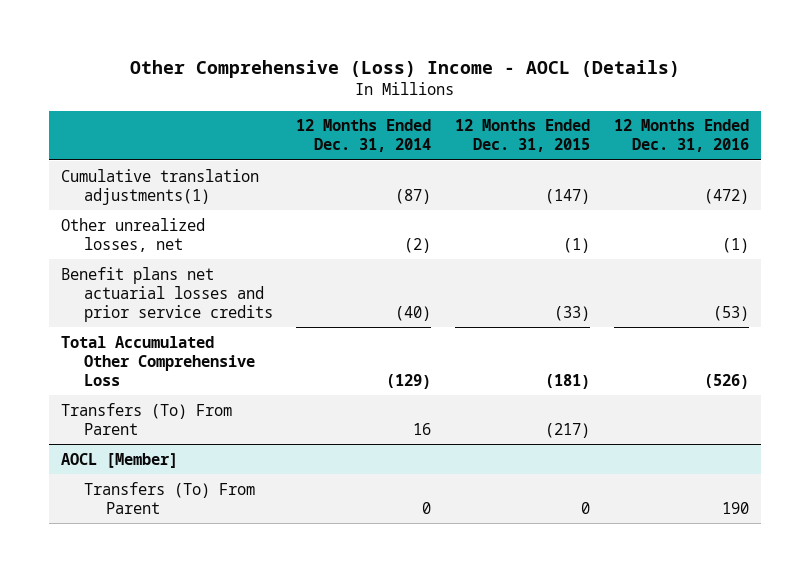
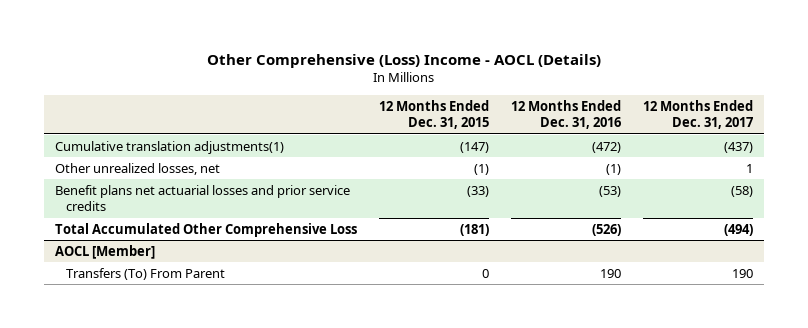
- | 12 Months Ended Dec. 31, 2014 | 12 Months Ended Dec. 31, 2015 | 12 Months Ended Dec. 31, 2016
+ | 12 Months Ended Dec. 31, 2015 | 12 Months Ended Dec. 31, 2016 | 12 Months Ended Dec. 31, 2017
- Transfers (To) From Parent | 16 | (217) |

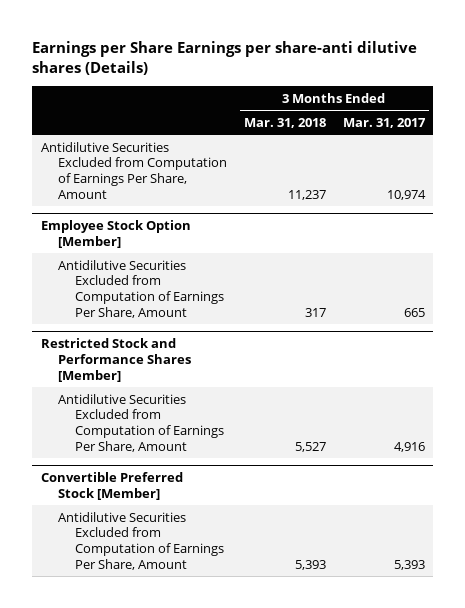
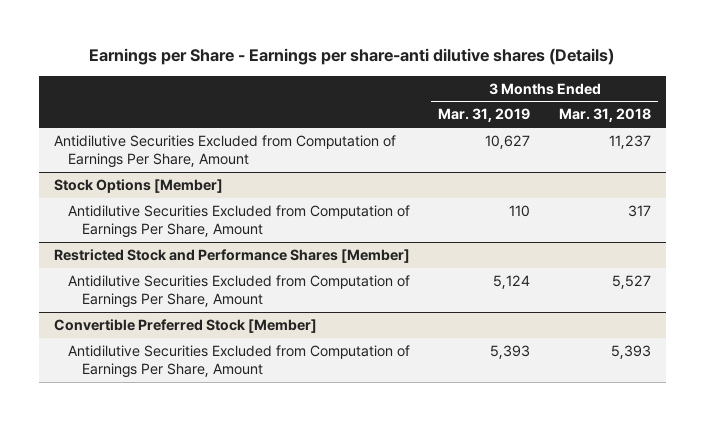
- Earnings per Share Earnings per share-anti dilutive shares (Details)
+ Earnings per Share - Earnings per share-anti dilutive shares (Details)
- | 3 Months Ended Mar. 31, 2018 | 3 Months Ended Mar. 31, 2017
+ | 3 Months Ended Mar. 31, 2019 | 3 Months Ended Mar. 31, 2018
- Employee Stock Option [Member]
+ Stock Options [Member]

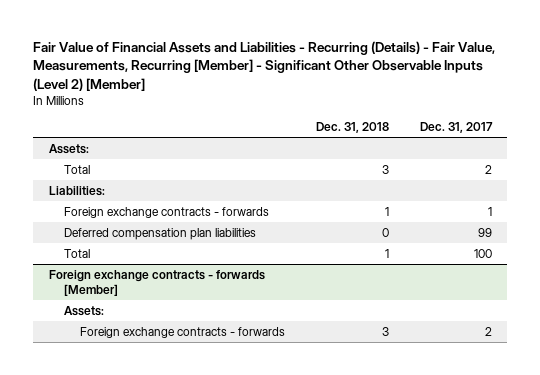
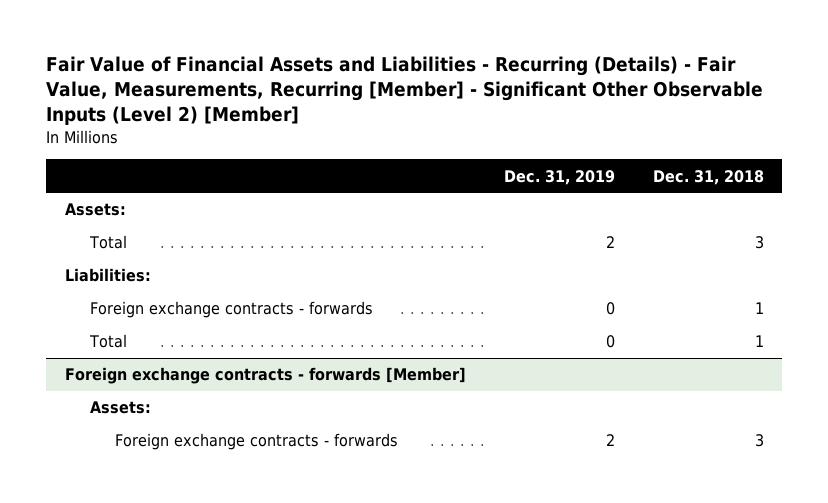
- | Dec. 31, 2018 | Dec. 31, 2017
+ | Dec. 31, 2019 | Dec. 31, 2018
- Deferred compensation plan liabilities | 0 | 99

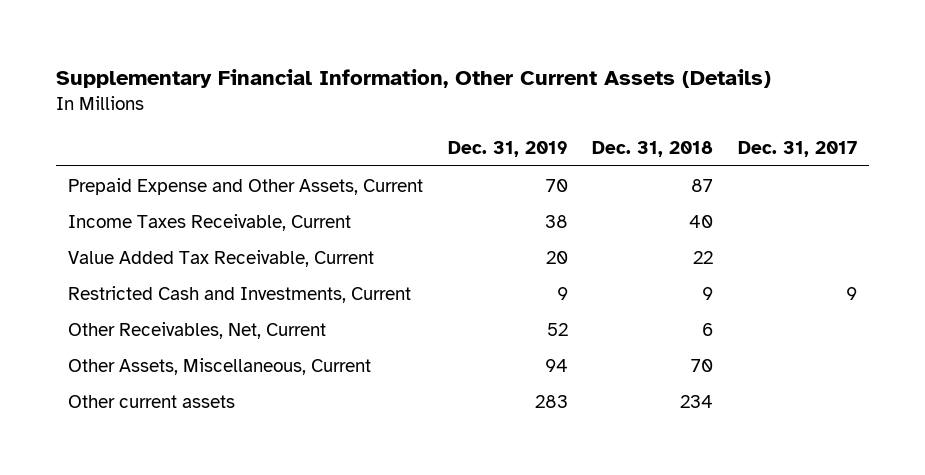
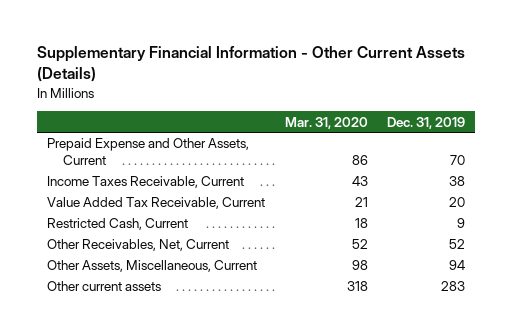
- Supplementary Financial Information, Other Current Assets (Details)
+ Supplementary Financial Information - Other Current Assets (Details)
- | Dec. 31, 2019 | Dec. 31, 2018 | Dec. 31, 2017
+ | Mar. 31, 2020 | Dec. 31, 2019
- Restricted Cash and Investments, Current | 9 | 9 | 9
+ Restricted Cash, Current | 18 | 9

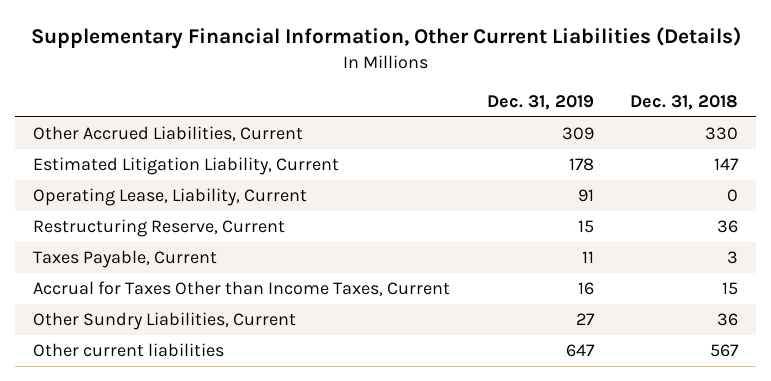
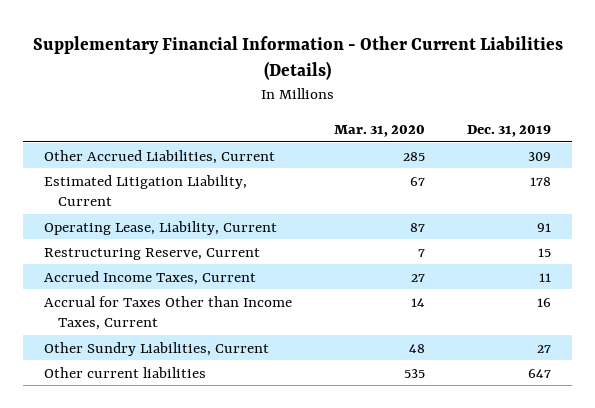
- Supplementary Financial Information, Other Current Liabilities (Details)
+ Supplementary Financial Information - Other Current Liabilities (Details)
- | Dec. 31, 2019 | Dec. 31, 2018
+ | Mar. 31, 2020 | Dec. 31, 2019
- Taxes Payable, Current | 11 | 3
+ Accrued Income Taxes, Current | 27 | 11

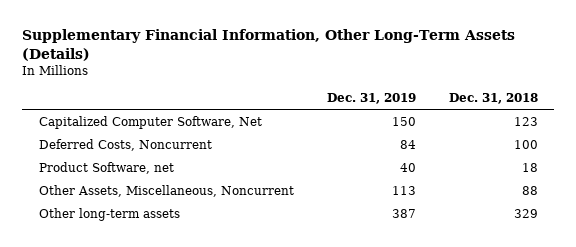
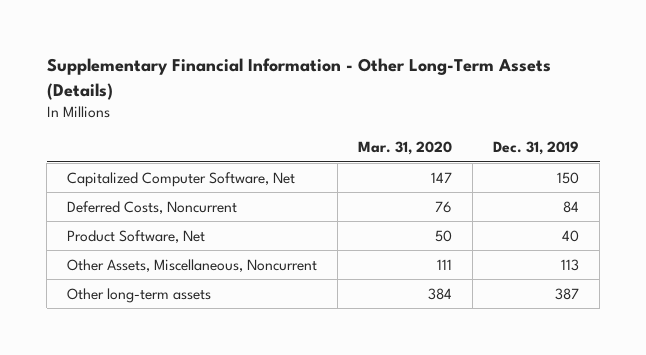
- Supplementary Financial Information, Other Long-Term Assets (Details)
+ Supplementary Financial Information - Other Long-Term Assets (Details)
- | Dec. 31, 2019 | Dec. 31, 2018
+ | Mar. 31, 2020 | Dec. 31, 2019
- Product Software, net | 40 | 18
+ Product Software, Net | 50 | 40

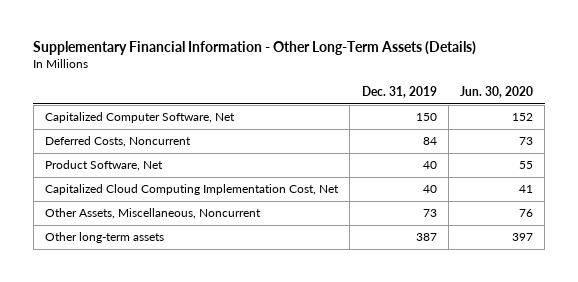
- | Mar. 31, 2020 | Dec. 31, 2019
+ | Dec. 31, 2019 | Jun. 30, 2020
- Other Assets, Miscellaneous, Noncurrent | 111 | 113
+ Capitalized Cloud Computing Implementation Cost, Net | 40 | 41
+ Other Assets, Miscellaneous, Noncurrent | 73 | 76

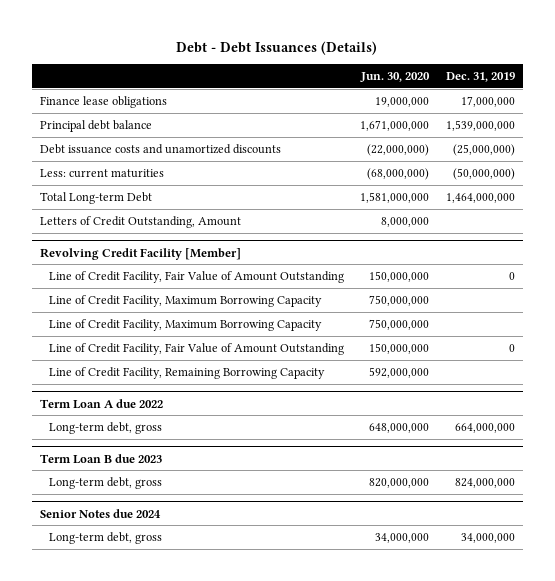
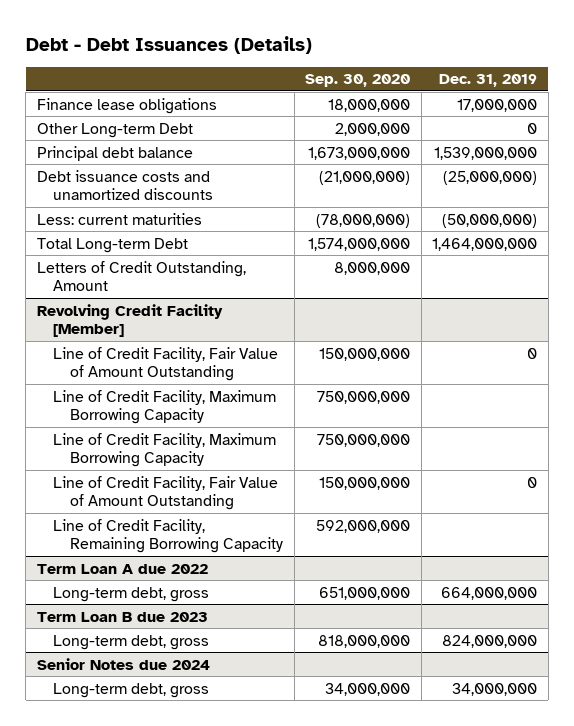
- | Jun. 30, 2020 | Dec. 31, 2019
+ | Sep. 30, 2020 | Dec. 31, 2019
+ Other Long-term Debt | 2,000,000 | 0

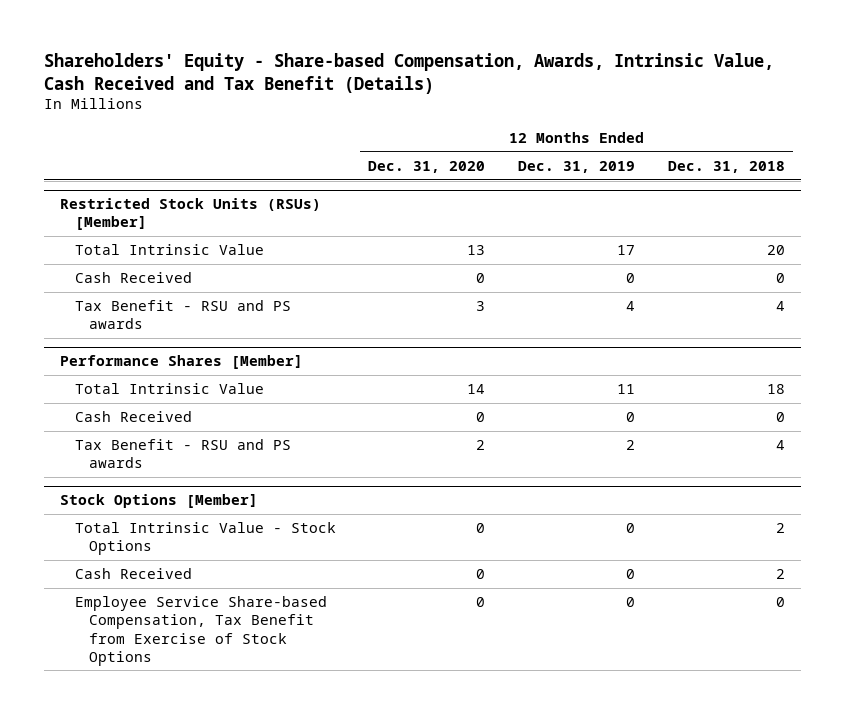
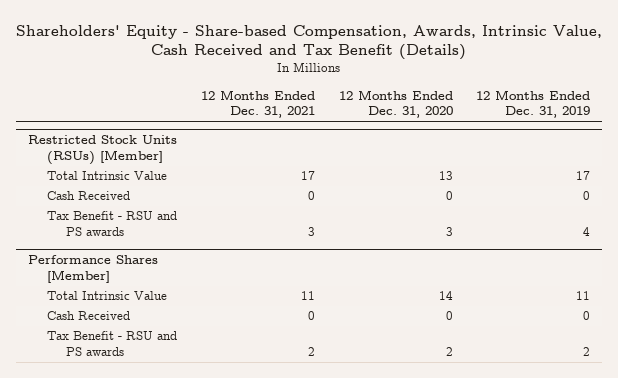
- | 12 Months Ended Dec. 31, 2020 | 12 Months Ended Dec. 31, 2019 | 12 Months Ended Dec. 31, 2018
+ | 12 Months Ended Dec. 31, 2021 | 12 Months Ended Dec. 31, 2020 | 12 Months Ended Dec. 31, 2019
- Stock Options [Member]
- Total Intrinsic Value - Stock Options | 0 | 0 | 2
- Cash Received | 0 | 0 | 2
- Employee Service Share-based Compensation, Tax Benefit from Exercise of Stock Options | 0 | 0 | 0

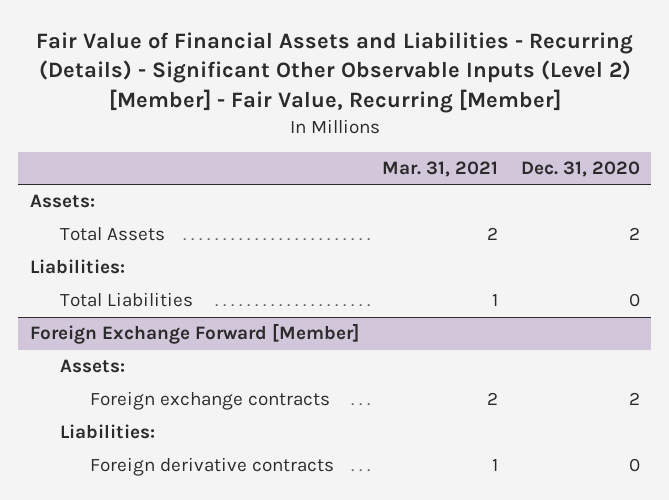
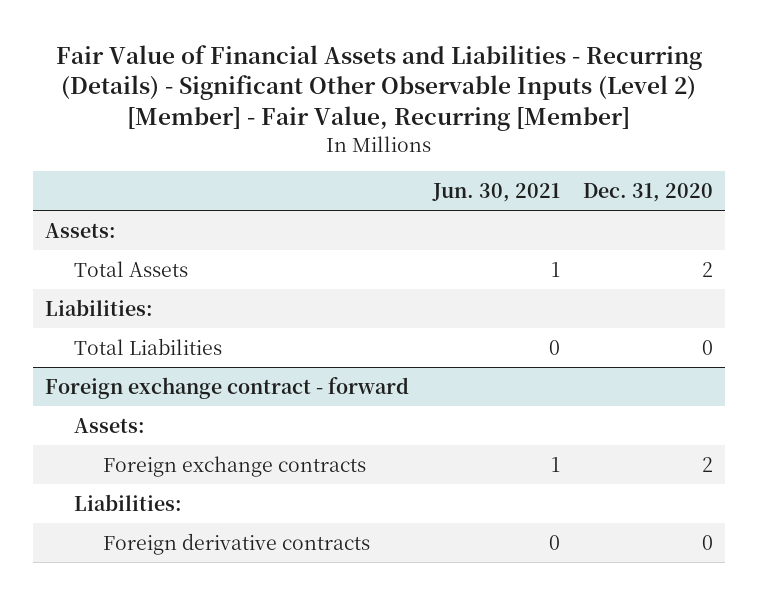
- | Mar. 31, 2021 | Dec. 31, 2020
+ | Jun. 30, 2021 | Dec. 31, 2020
- Foreign Exchange Forward [Member]
+ Foreign exchange contract - forward

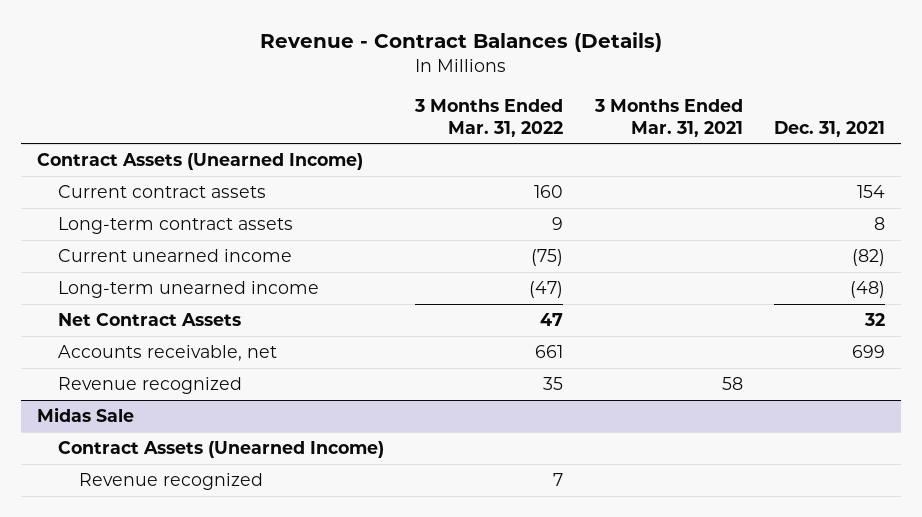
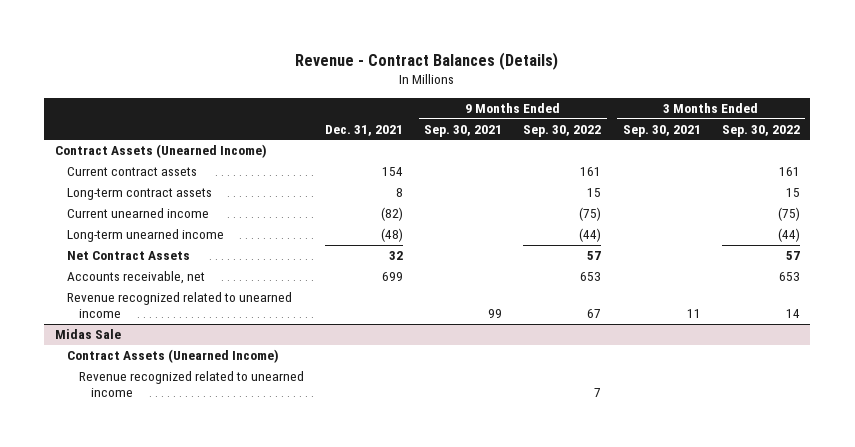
- | 3 Months Ended Mar. 31, 2022 | 3 Months Ended Mar. 31, 2021 | Dec. 31, 2021
+ | Dec. 31, 2021 | 9 Months Ended Sep. 30, 2021 | 9 Months Ended Sep. 30, 2022 | 3 Months Ended Sep. 30, 2021 | 3 Months Ended Sep. 30, 2022
- Revenue recognized | 35 | 58 |
+ Revenue recognized related to unearned income | | 99 | 67 | 11 | 14
@ Midas Sale
- Revenue recognized | 7 | |
+ Revenue recognized related to unearned income | | | 7 | |

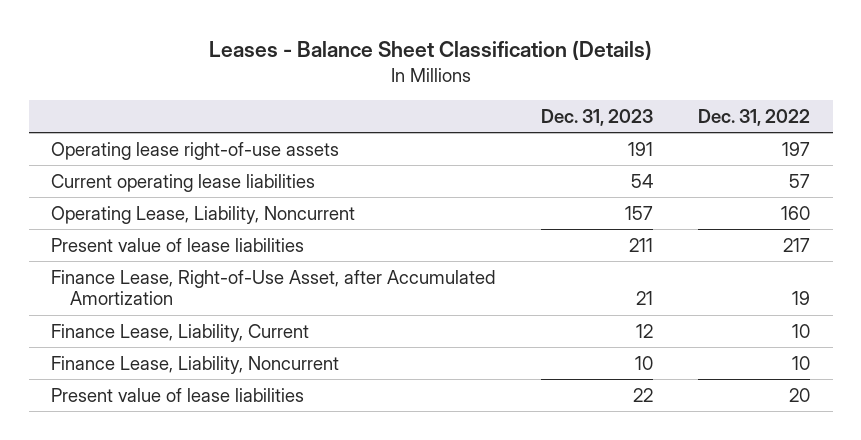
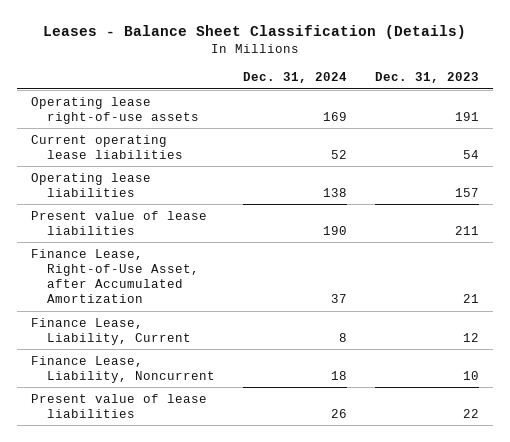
- | Dec. 31, 2023 | Dec. 31, 2022
+ | Dec. 31, 2024 | Dec. 31, 2023
- Operating Lease, Liability, Noncurrent | 157 | 160
+ Operating lease liabilities | 138 | 157

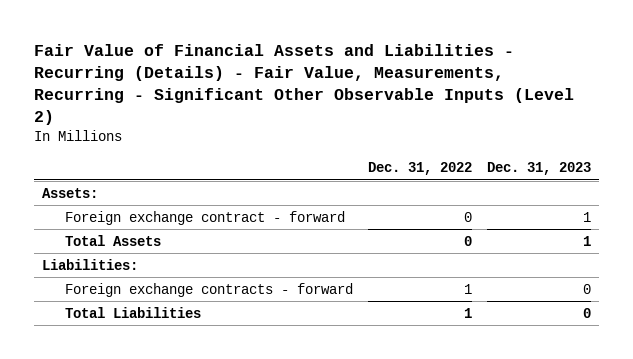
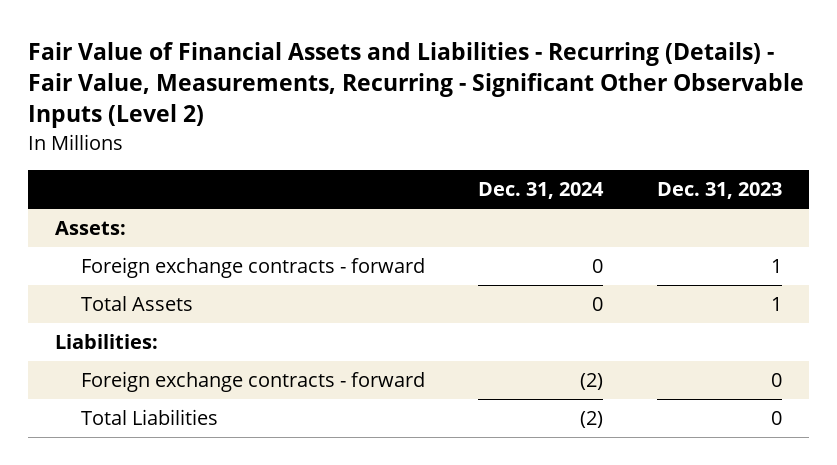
- | Dec. 31, 2022 | Dec. 31, 2023
+ | Dec. 31, 2024 | Dec. 31, 2023
- Foreign exchange contract - forward | 0 | 1
+ Foreign exchange contracts - forward | 0 | 1

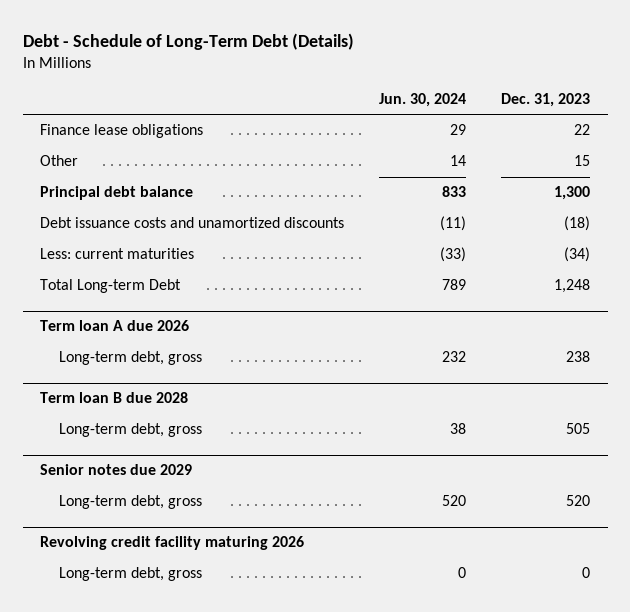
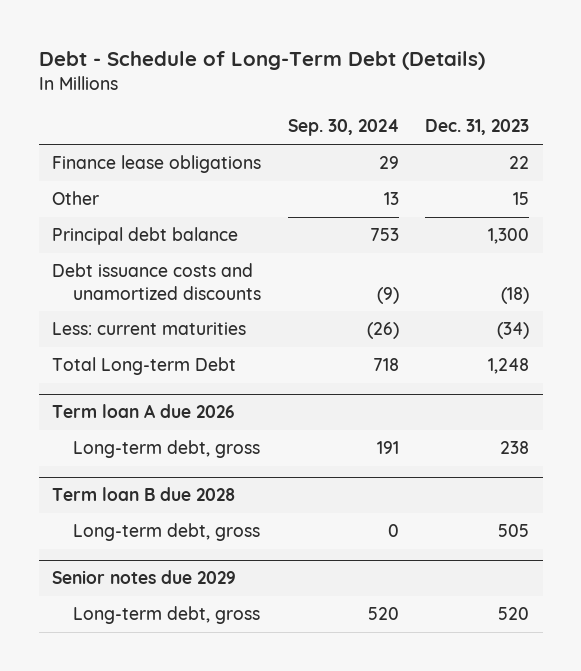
- | Jun. 30, 2024 | Dec. 31, 2023
+ | Sep. 30, 2024 | Dec. 31, 2023
- Revolving credit facility maturing 2026
- Long-term debt, gross | 0 | 0

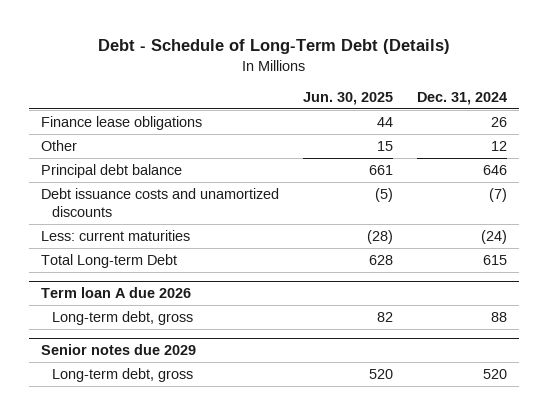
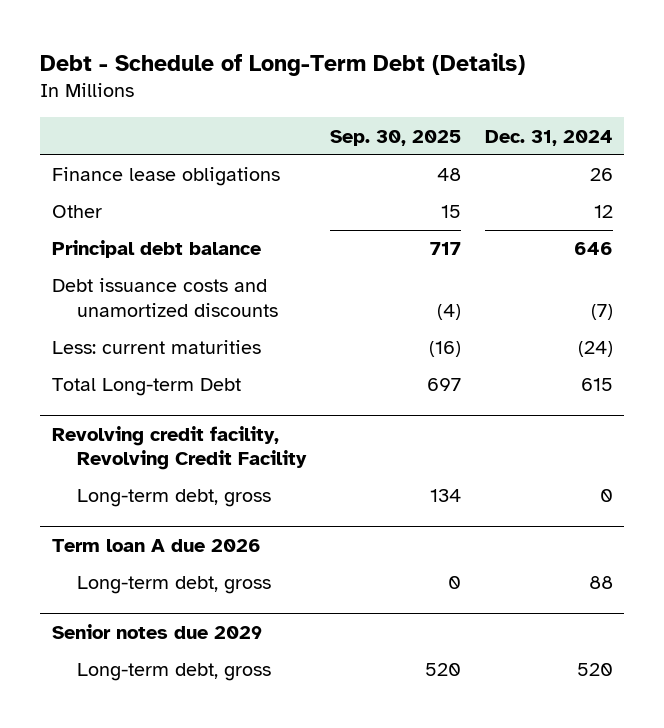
- | Jun. 30, 2025 | Dec. 31, 2024
+ | Sep. 30, 2025 | Dec. 31, 2024
+ Revolving credit facility, Revolving Credit Facility
+ Long-term debt, gross | 134 | 0

